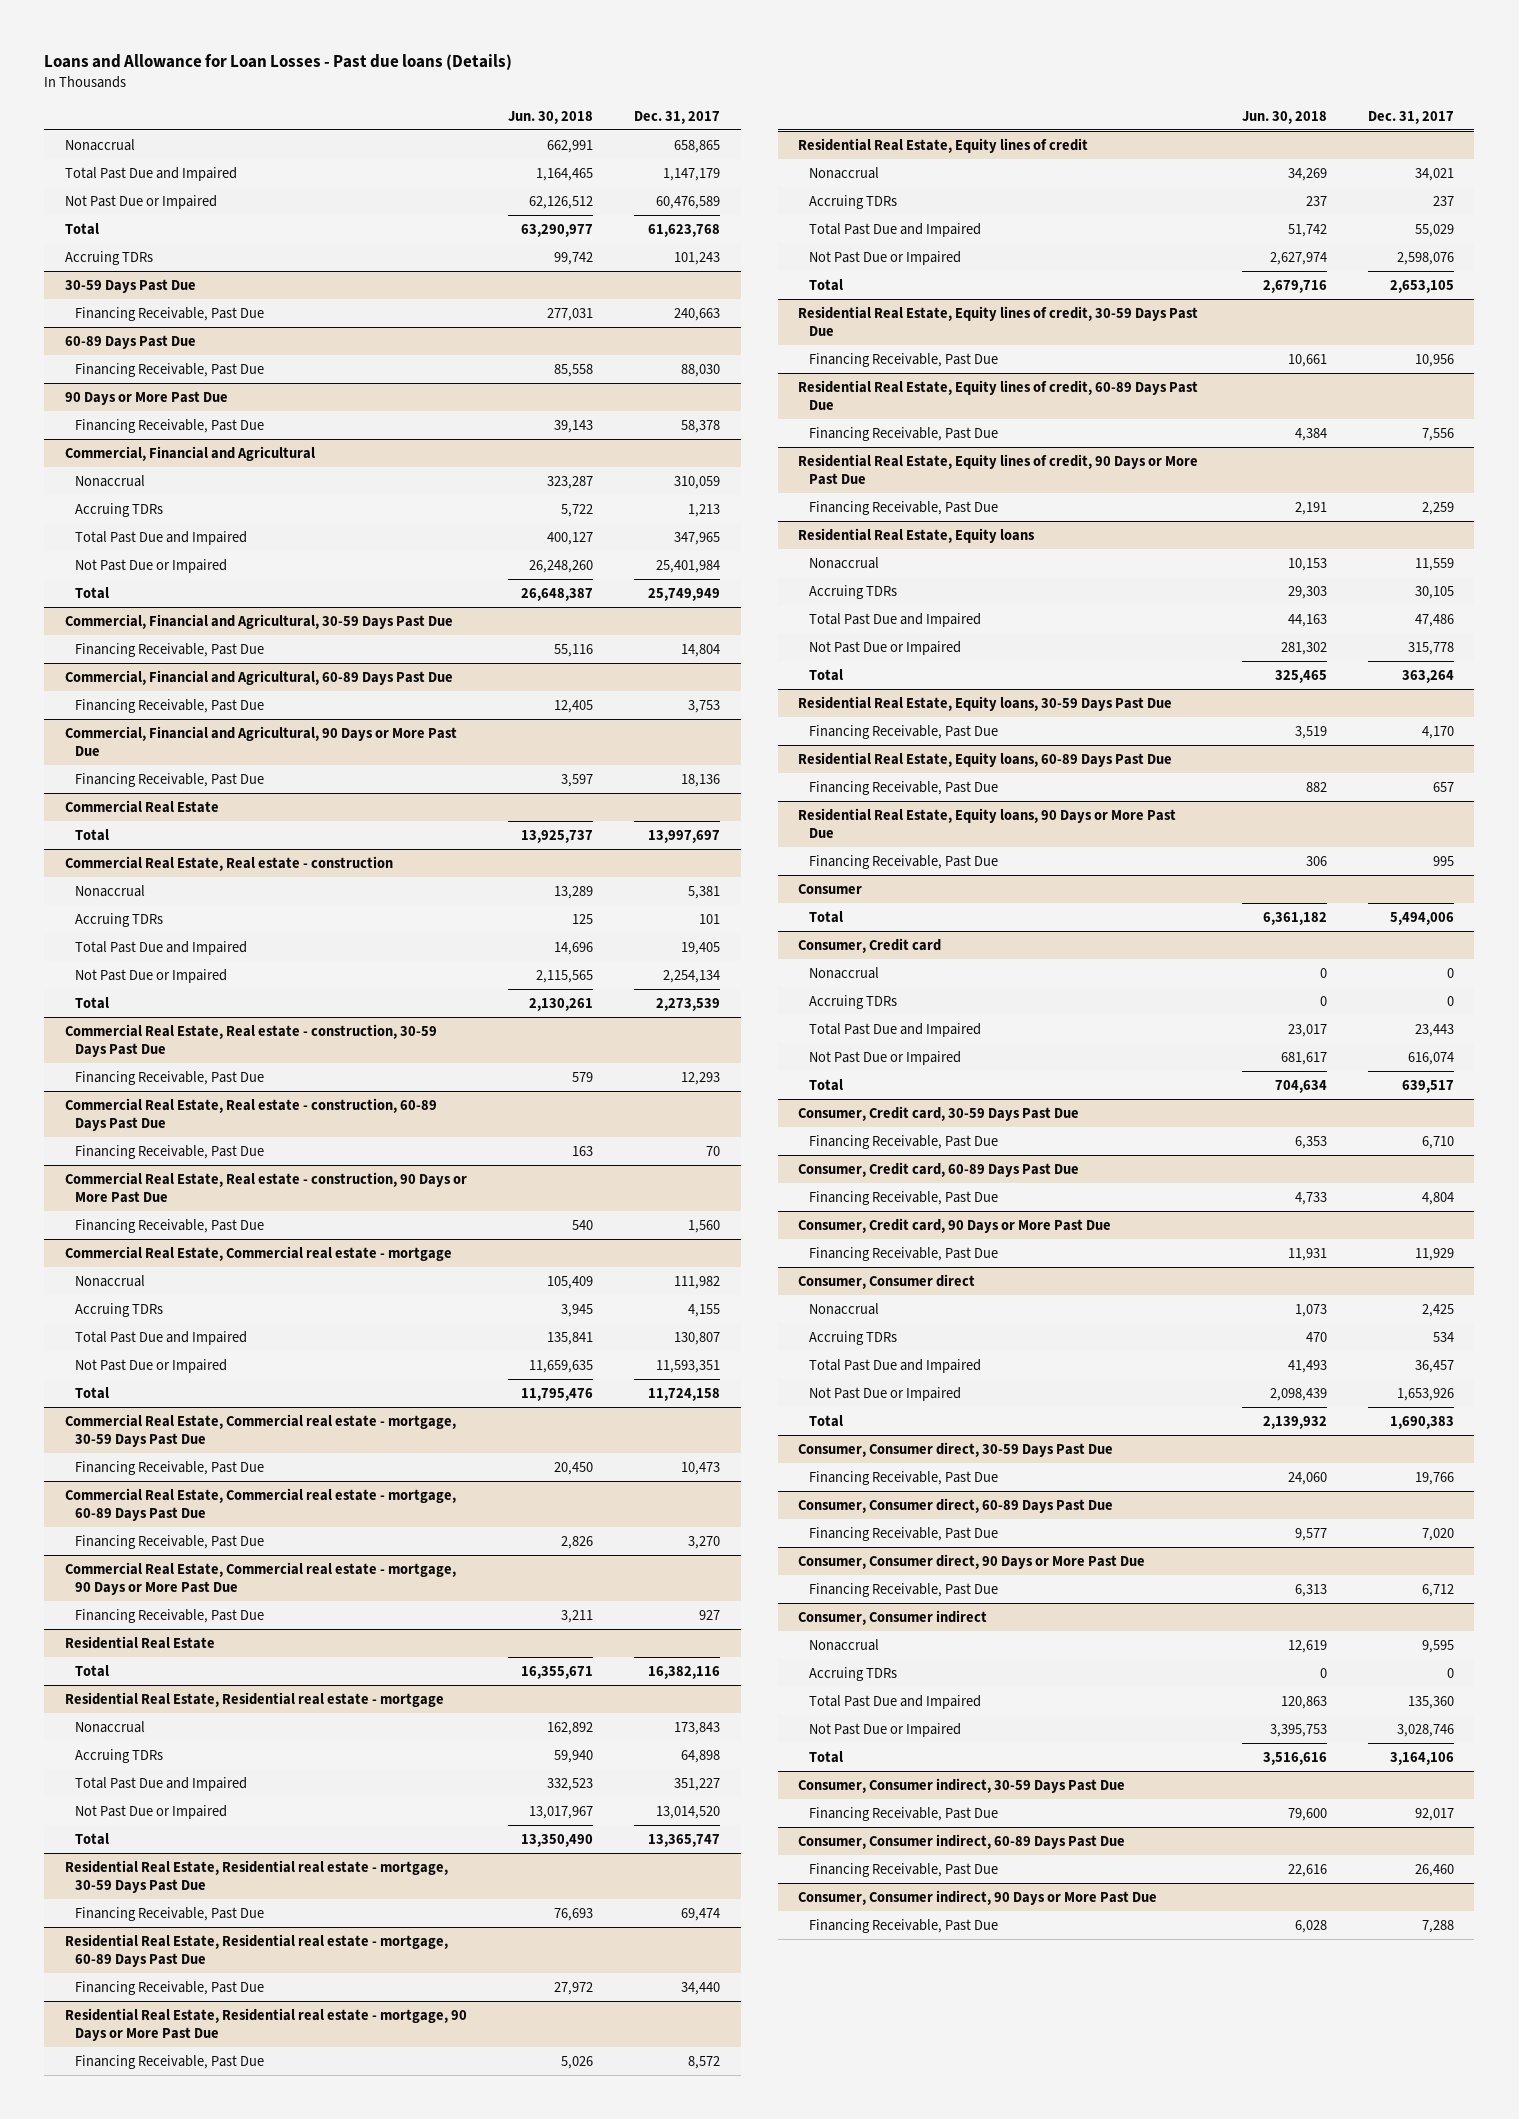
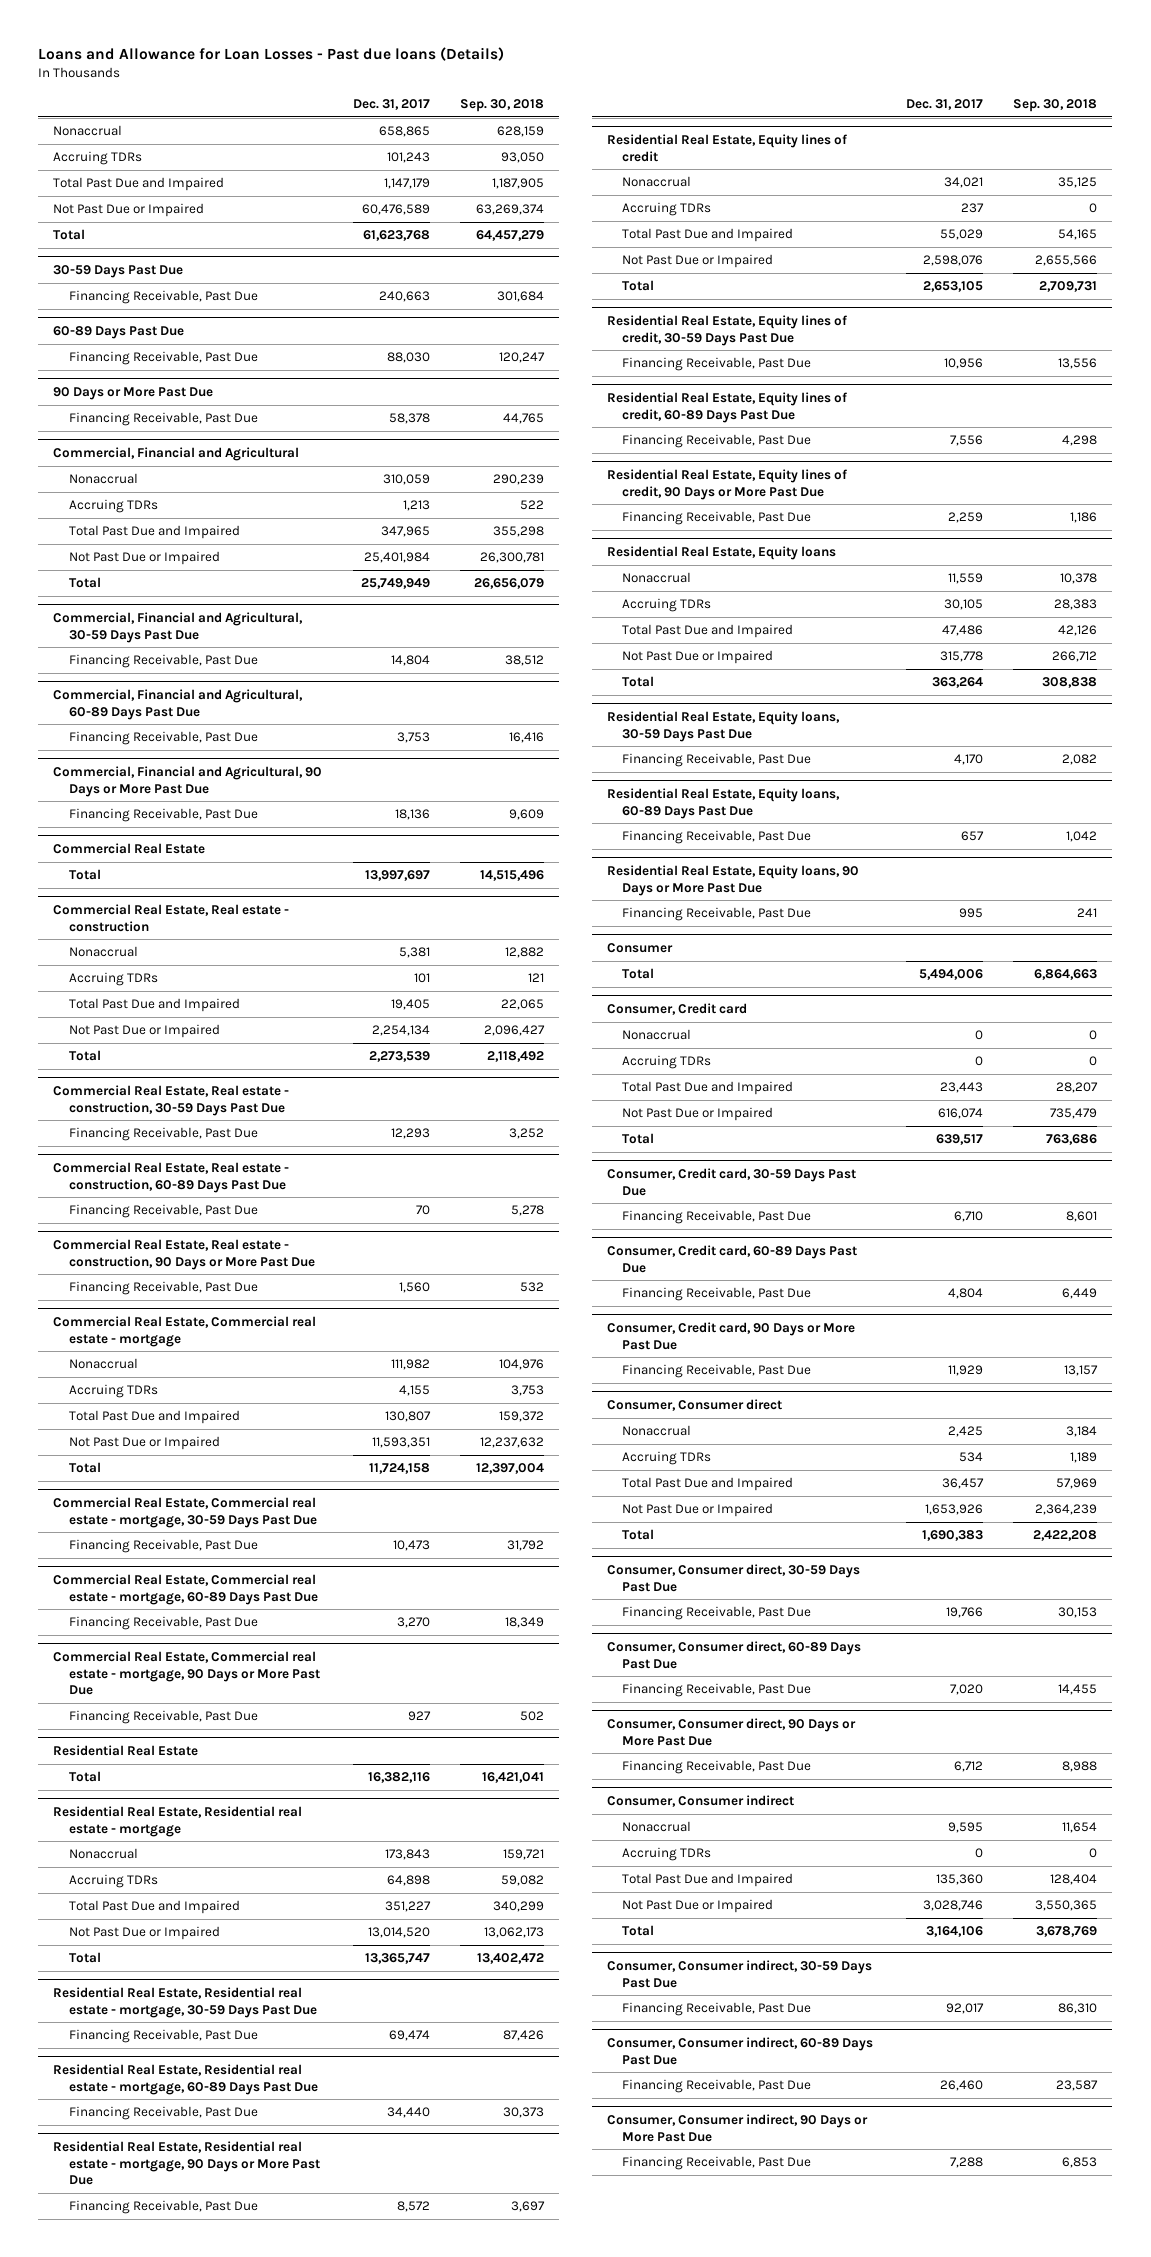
- | Jun. 30, 2018 | Dec. 31, 2017
+ | Dec. 31, 2017 | Sep. 30, 2018
moved up: Accruing TDRs | 101,243 | 93,050

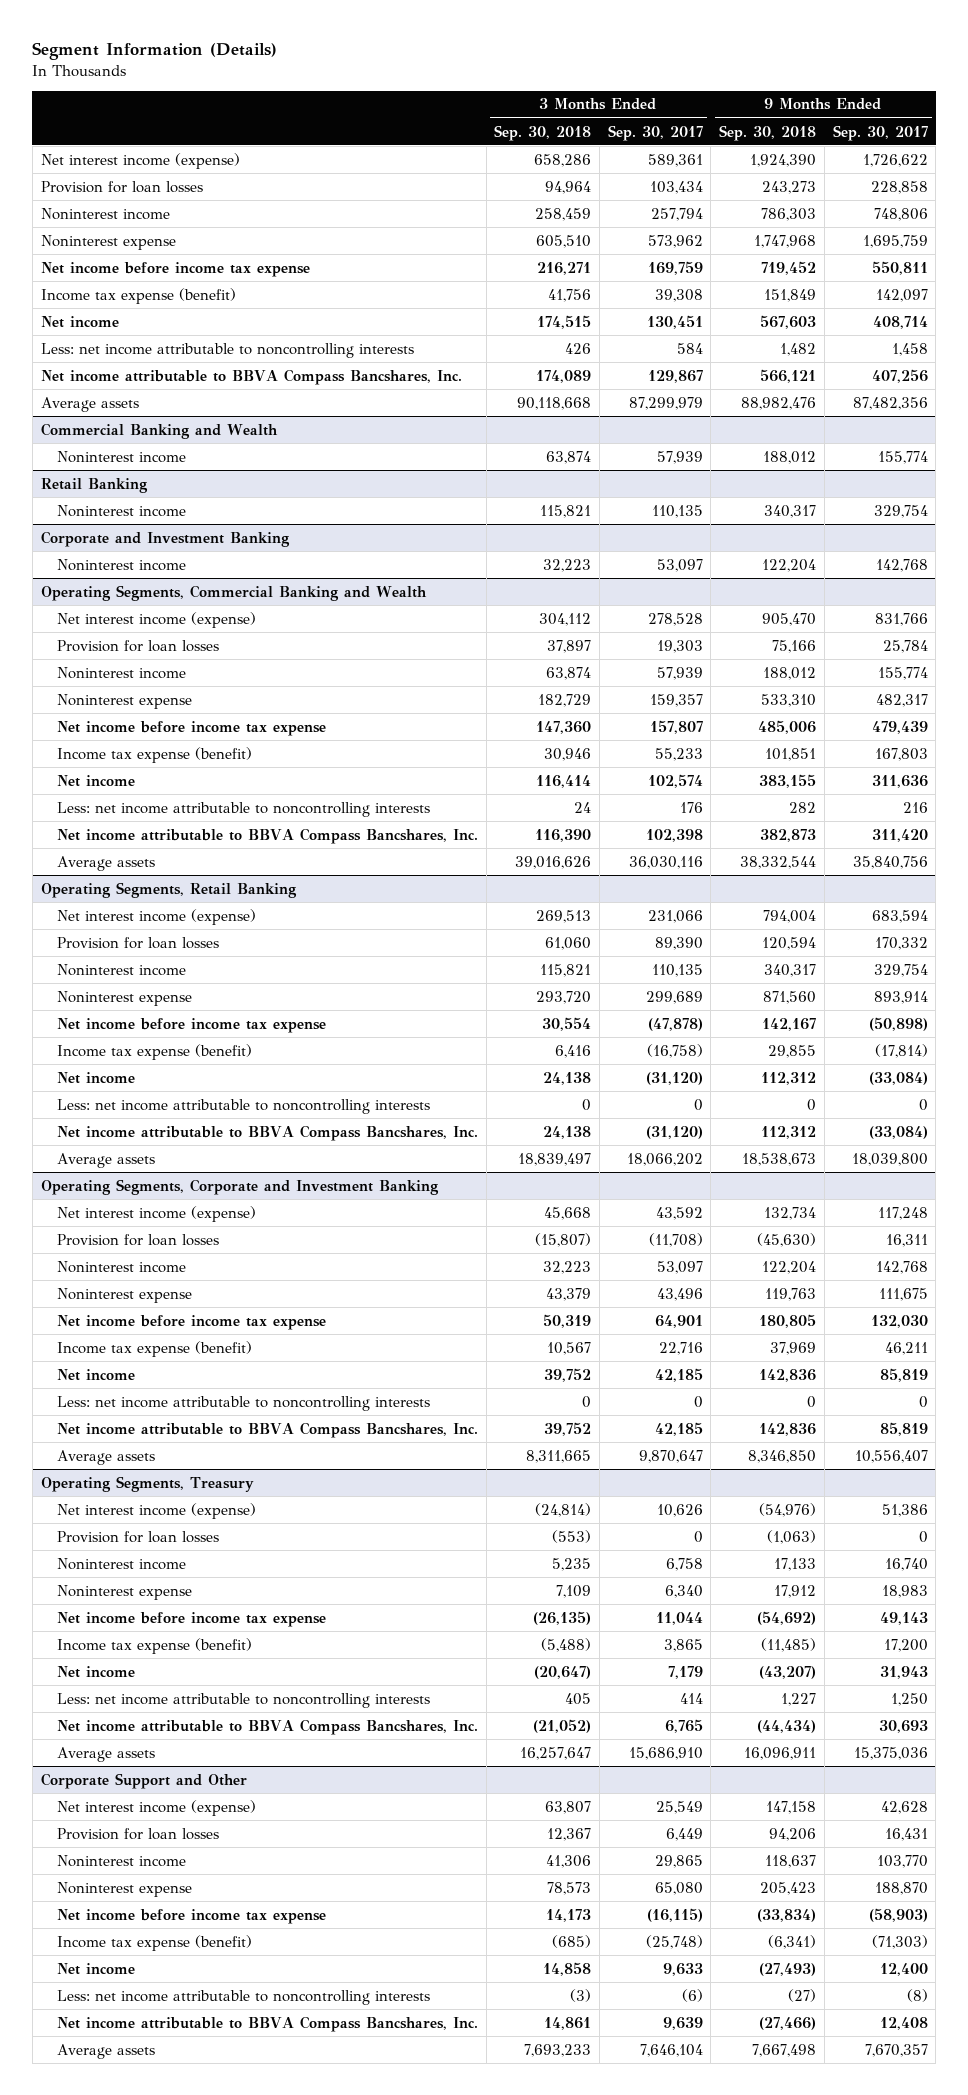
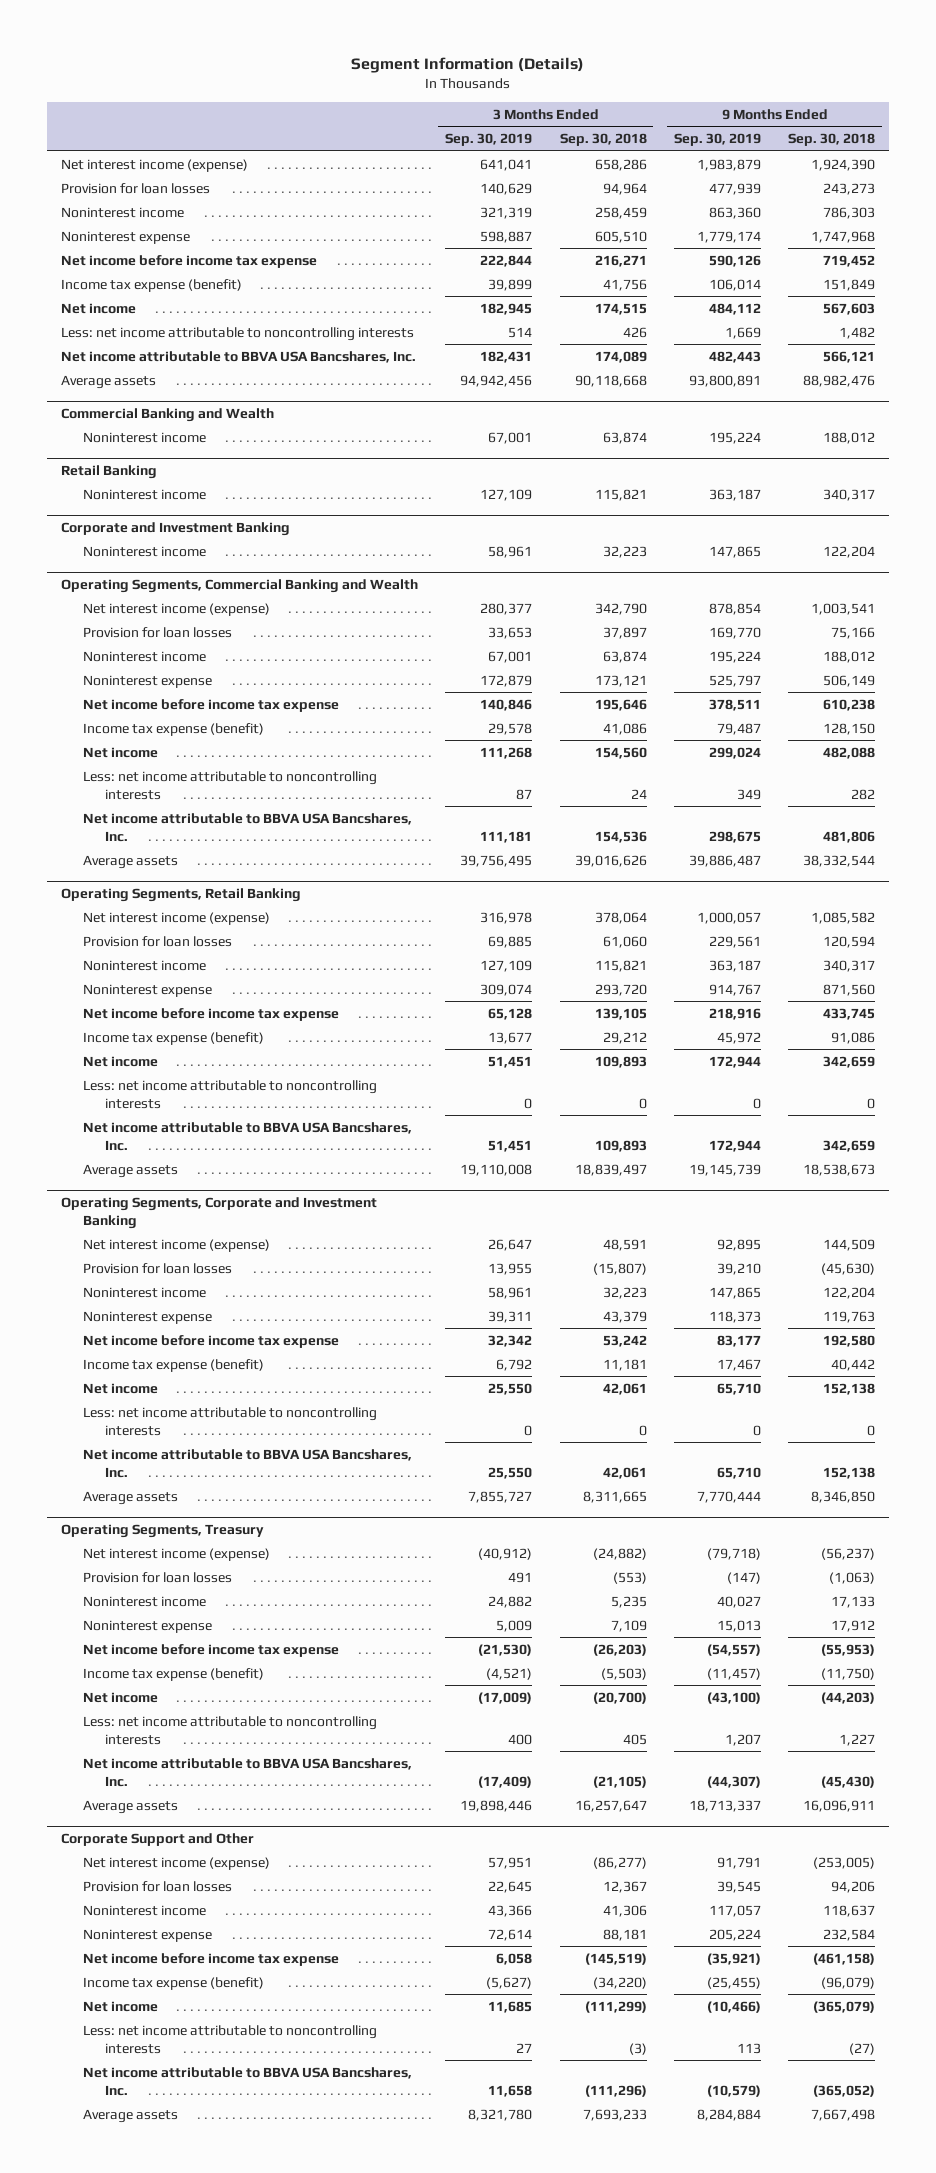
- | 3 Months Ended Sep. 30, 2018 | 3 Months Ended Sep. 30, 2017 | 9 Months Ended Sep. 30, 2018 | 9 Months Ended Sep. 30, 2017
+ | 3 Months Ended Sep. 30, 2019 | 3 Months Ended Sep. 30, 2018 | 9 Months Ended Sep. 30, 2019 | 9 Months Ended Sep. 30, 2018
- Net income attributable to BBVA Compass Bancshares, Inc. | 174,089 | 129,867 | 566,121 | 407,256
+ Net income attributable to BBVA USA Bancshares, Inc. | 182,431 | 174,089 | 482,443 | 566,121
@ Operating Segments, Commercial Banking and Wealth
- Net interest income (expense) | 304,112 | 278,528 | 905,470 | 831,766
+ Net interest income (expense) | 280,377 | 342,790 | 878,854 | 1,003,541
- Noninterest expense | 182,729 | 159,357 | 533,310 | 482,317
- Net income before income tax expense | 147,360 | 157,807 | 485,006 | 479,439
- Income tax expense (benefit) | 30,946 | 55,233 | 101,851 | 167,803
- Net income | 116,414 | 102,574 | 383,155 | 311,636
+ Noninterest expense | 172,879 | 173,121 | 525,797 | 506,149
+ Net income before income tax expense | 140,846 | 195,646 | 378,511 | 610,238
+ Income tax expense (benefit) | 29,578 | 41,086 | 79,487 | 128,150
+ Net income | 111,268 | 154,560 | 299,024 | 482,088
- Net income attributable to BBVA Compass Bancshares, Inc. | 116,390 | 102,398 | 382,873 | 311,420
+ Net income attributable to BBVA USA Bancshares, Inc. | 111,181 | 154,536 | 298,675 | 481,806
@ Operating Segments, Retail Banking
- Net interest income (expense) | 269,513 | 231,066 | 794,004 | 683,594
+ Net interest income (expense) | 316,978 | 378,064 | 1,000,057 | 1,085,582
- Net income before income tax expense | 30,554 | (47,878) | 142,167 | (50,898)
- Income tax expense (benefit) | 6,416 | (16,758) | 29,855 | (17,814)
- Net income | 24,138 | (31,120) | 112,312 | (33,084)
+ Net income before income tax expense | 65,128 | 139,105 | 218,916 | 433,745
+ Income tax expense (benefit) | 13,677 | 29,212 | 45,972 | 91,086
+ Net income | 51,451 | 109,893 | 172,944 | 342,659
- Net income attributable to BBVA Compass Bancshares, Inc. | 24,138 | (31,120) | 112,312 | (33,084)
+ Net income attributable to BBVA USA Bancshares, Inc. | 51,451 | 109,893 | 172,944 | 342,659
@ Operating Segments, Corporate and Investment Banking
- Net interest income (expense) | 45,668 | 43,592 | 132,734 | 117,248
+ Net interest income (expense) | 26,647 | 48,591 | 92,895 | 144,509
- Net income before income tax expense | 50,319 | 64,901 | 180,805 | 132,030
- Income tax expense (benefit) | 10,567 | 22,716 | 37,969 | 46,211
- Net income | 39,752 | 42,185 | 142,836 | 85,819
+ Net income before income tax expense | 32,342 | 53,242 | 83,177 | 192,580
+ Income tax expense (benefit) | 6,792 | 11,181 | 17,467 | 40,442
+ Net income | 25,550 | 42,061 | 65,710 | 152,138
- Net income attributable to BBVA Compass Bancshares, Inc. | 39,752 | 42,185 | 142,836 | 85,819
+ Net income attributable to BBVA USA Bancshares, Inc. | 25,550 | 42,061 | 65,710 | 152,138
@ Operating Segments, Treasury
- Net interest income (expense) | (24,814) | 10,626 | (54,976) | 51,386
+ Net interest income (expense) | (40,912) | (24,882) | (79,718) | (56,237)
- Net income before income tax expense | (26,135) | 11,044 | (54,692) | 49,143
- Income tax expense (benefit) | (5,488) | 3,865 | (11,485) | 17,200
- Net income | (20,647) | 7,179 | (43,207) | 31,943
+ Net income before income tax expense | (21,530) | (26,203) | (54,557) | (55,953)
+ Income tax expense (benefit) | (4,521) | (5,503) | (11,457) | (11,750)
+ Net income | (17,009) | (20,700) | (43,100) | (44,203)
- Net income attributable to BBVA Compass Bancshares, Inc. | (21,052) | 6,765 | (44,434) | 30,693
+ Net income attributable to BBVA USA Bancshares, Inc. | (17,409) | (21,105) | (44,307) | (45,430)
@ Corporate Support and Other
- Net interest income (expense) | 63,807 | 25,549 | 147,158 | 42,628
+ Net interest income (expense) | 57,951 | (86,277) | 91,791 | (253,005)
- Noninterest expense | 78,573 | 65,080 | 205,423 | 188,870
- Net income before income tax expense | 14,173 | (16,115) | (33,834) | (58,903)
- Income tax expense (benefit) | (685) | (25,748) | (6,341) | (71,303)
- Net income | 14,858 | 9,633 | (27,493) | 12,400
+ Noninterest expense | 72,614 | 88,181 | 205,224 | 232,584
+ Net income before income tax expense | 6,058 | (145,519) | (35,921) | (461,158)
+ Income tax expense (benefit) | (5,627) | (34,220) | (25,455) | (96,079)
+ Net income | 11,685 | (111,299) | (10,466) | (365,079)
- Net income attributable to BBVA Compass Bancshares, Inc. | 14,861 | 9,639 | (27,466) | 12,408
+ Net income attributable to BBVA USA Bancshares, Inc. | 11,658 | (111,296) | (10,579) | (365,052)

